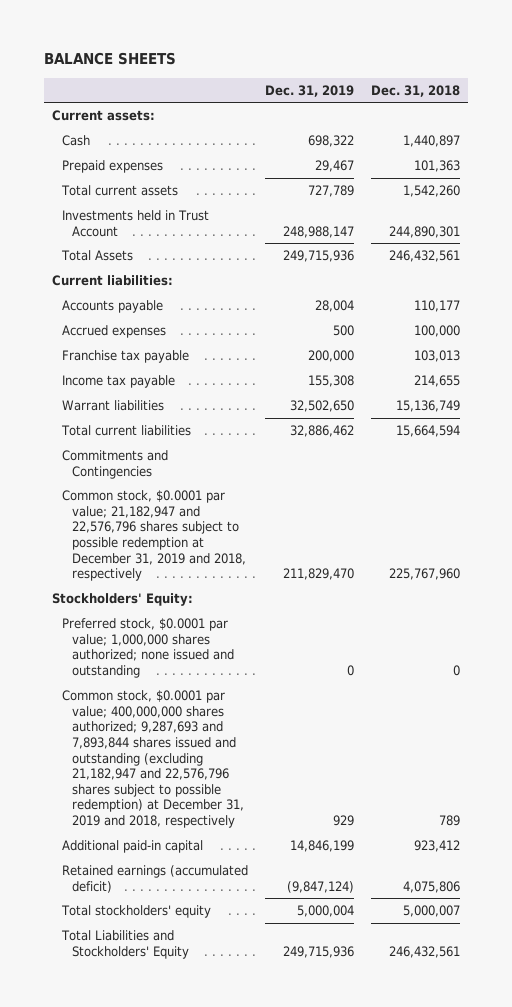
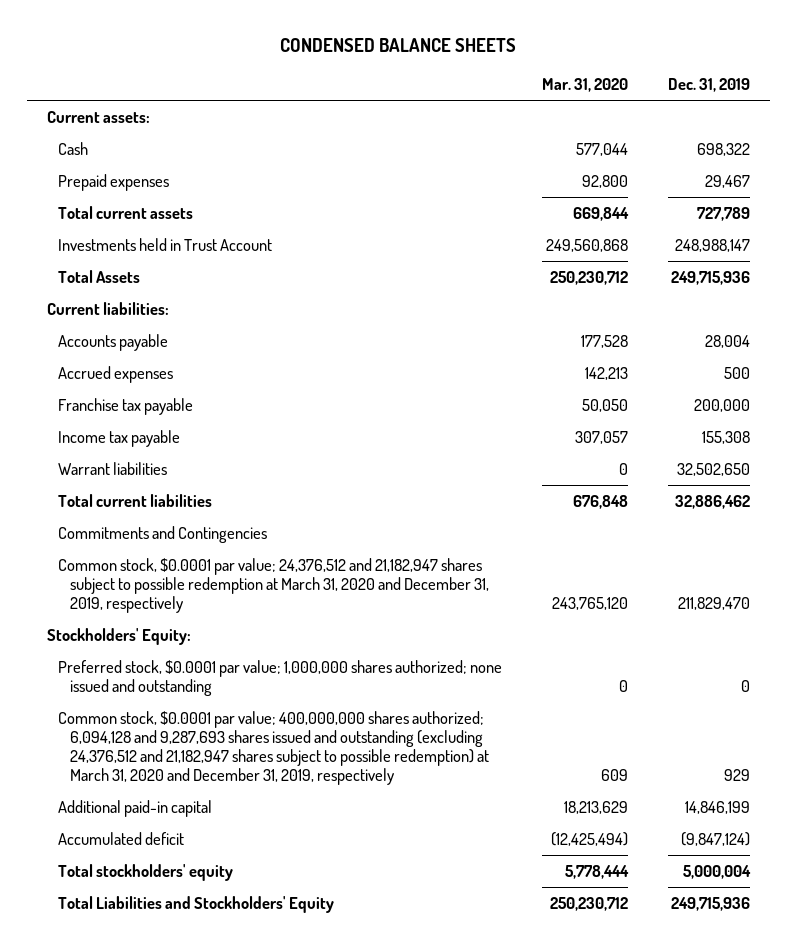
- BALANCE SHEETS
+ CONDENSED BALANCE SHEETS
- | Dec. 31, 2019 | Dec. 31, 2018
+ | Mar. 31, 2020 | Dec. 31, 2019
- Common stock, $0.0001 par value; 21,182,947 and 22,576,796 shares subject to possible redemption at December 31, 2019 and 2018, respectively | 211,829,470 | 225,767,960
+ Common stock, $0.0001 par value; 24,376,512 and 21,182,947 shares subject to possible redemption at March 31, 2020 and December 31, 2019, respectively | 243,765,120 | 211,829,470
- Common stock, $0.0001 par value; 400,000,000 shares authorized; 9,287,693 and 7,893,844 shares issued and outstanding (excluding 21,182,947 and 22,576,796 shares subject to possible redemption) at December 31, 2019 and 2018, respectively | 929 | 789
+ Common stock, $0.0001 par value; 400,000,000 shares authorized; 6,094,128 and 9,287,693 shares issued and outstanding (excluding 24,376,512 and 21,182,947 shares subject to possible redemption) at March 31, 2020 and December 31, 2019, respectively | 609 | 929
- Retained earnings (accumulated deficit) | (9,847,124) | 4,075,806
+ Accumulated deficit | (12,425,494) | (9,847,124)

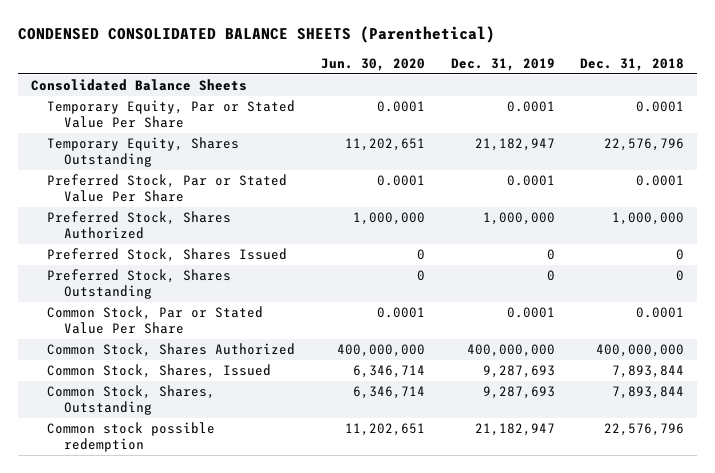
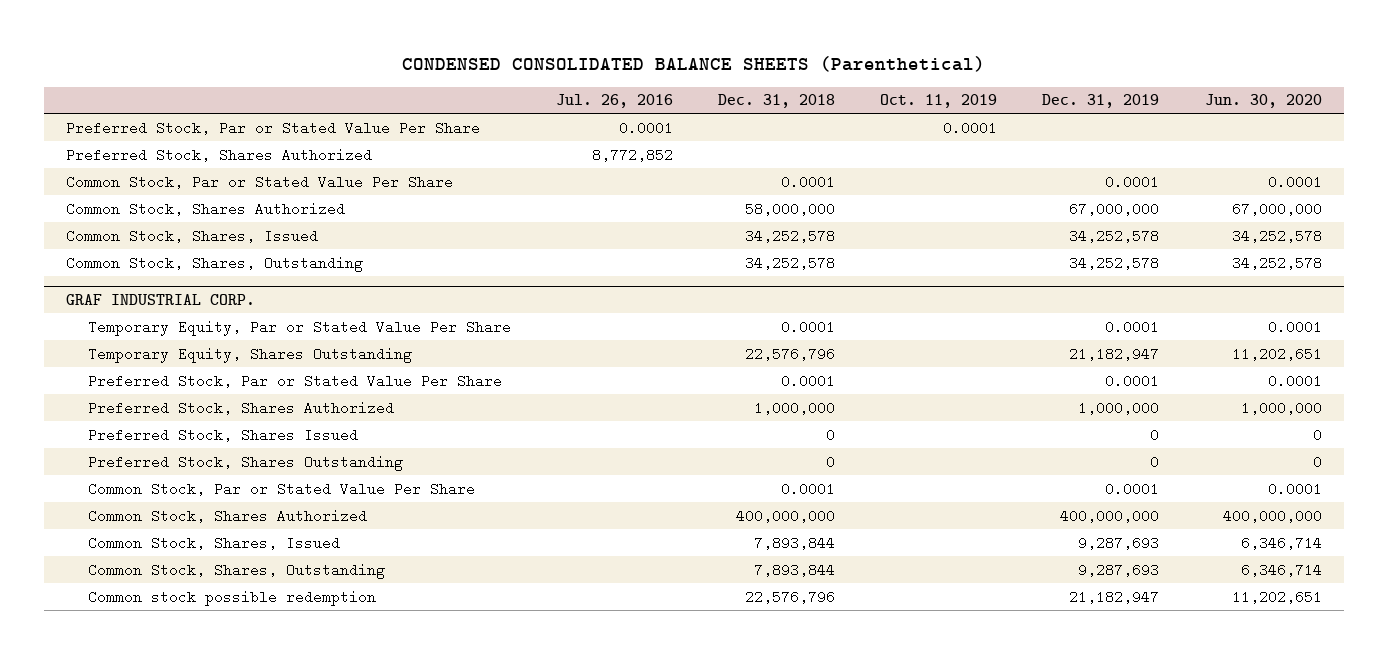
- | Jun. 30, 2020 | Dec. 31, 2019 | Dec. 31, 2018
+ | Jul. 26, 2016 | Dec. 31, 2018 | Oct. 11, 2019 | Dec. 31, 2019 | Jun. 30, 2020
- Consolidated Balance Sheets
+ Preferred Stock, Par or Stated Value Per Share | 0.0001 | | 0.0001 | |
+ Preferred Stock, Shares Authorized | 8,772,852 | | | |
+ Common Stock, Par or Stated Value Per Share | | 0.0001 | | 0.0001 | 0.0001
+ Common Stock, Shares Authorized | | 58,000,000 | | 67,000,000 | 67,000,000
+ Common Stock, Shares, Issued | | 34,252,578 | | 34,252,578 | 34,252,578
+ Common Stock, Shares, Outstanding | | 34,252,578 | | 34,252,578 | 34,252,578
+ GRAF INDUSTRIAL CORP.

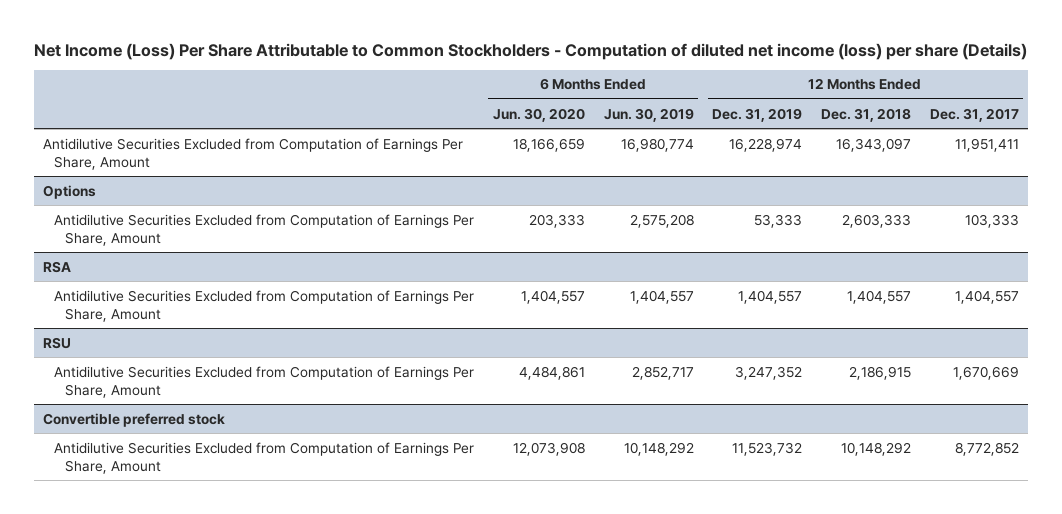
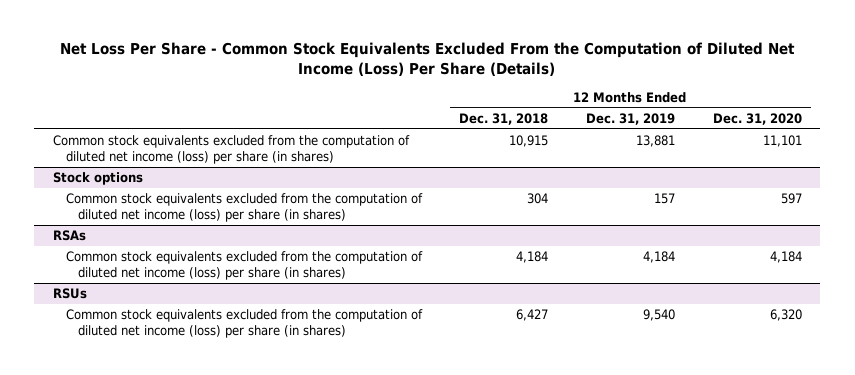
- Net Income (Loss) Per Share Attributable to Common Stockholders - Computation of diluted net income (loss) per share (Details)
+ Net Loss Per Share - Common Stock Equivalents Excluded From the Computation of Diluted Net Income (Loss) Per Share (Details)
- | 6 Months Ended Jun. 30, 2020 | 6 Months Ended Jun. 30, 2019 | 12 Months Ended Dec. 31, 2019 | 12 Months Ended Dec. 31, 2018 | 12 Months Ended Dec. 31, 2017
+ | 12 Months Ended Dec. 31, 2018 | 12 Months Ended Dec. 31, 2019 | 12 Months Ended Dec. 31, 2020
- Antidilutive Securities Excluded from Computation of Earnings Per Share, Amount | 18,166,659 | 16,980,774 | 16,228,974 | 16,343,097 | 11,951,411
- Options
- Antidilutive Securities Excluded from Computation of Earnings Per Share, Amount | 203,333 | 2,575,208 | 53,333 | 2,603,333 | 103,333
- RSA
- Antidilutive Securities Excluded from Computation of Earnings Per Share, Amount | 1,404,557 | 1,404,557 | 1,404,557 | 1,404,557 | 1,404,557
- RSU
- Antidilutive Securities Excluded from Computation of Earnings Per Share, Amount | 4,484,861 | 2,852,717 | 3,247,352 | 2,186,915 | 1,670,669
- Convertible preferred stock
- Antidilutive Securities Excluded from Computation of Earnings Per Share, Amount | 12,073,908 | 10,148,292 | 11,523,732 | 10,148,292 | 8,772,852
+ Common stock equivalents excluded from the computation of diluted net income (loss) per share (in shares) | 10,915 | 13,881 | 11,101
+ Stock options
+ Common stock equivalents excluded from the computation of diluted net income (loss) per share (in shares) | 304 | 157 | 597
+ RSAs
+ Common stock equivalents excluded from the computation of diluted net income (loss) per share (in shares) | 4,184 | 4,184 | 4,184
+ RSUs
+ Common stock equivalents excluded from the computation of diluted net income (loss) per share (in shares) | 6,427 | 9,540 | 6,320

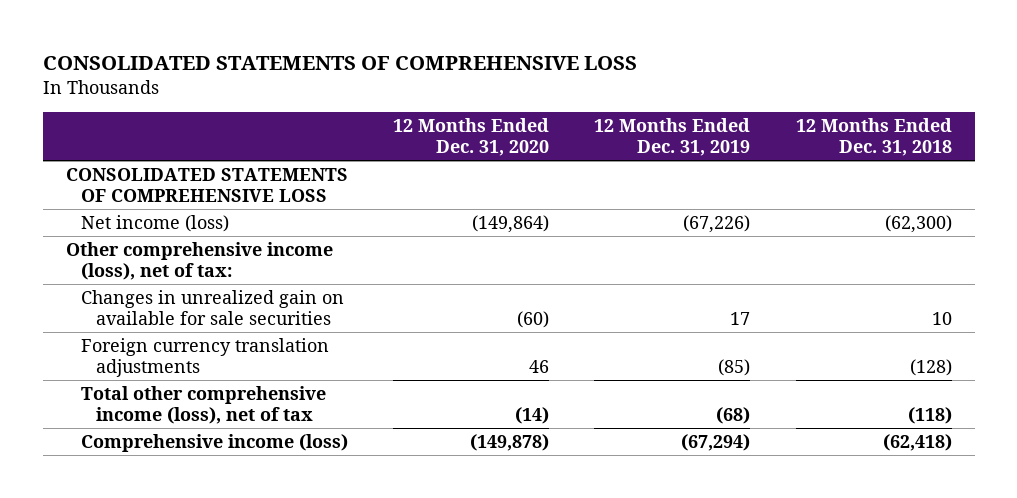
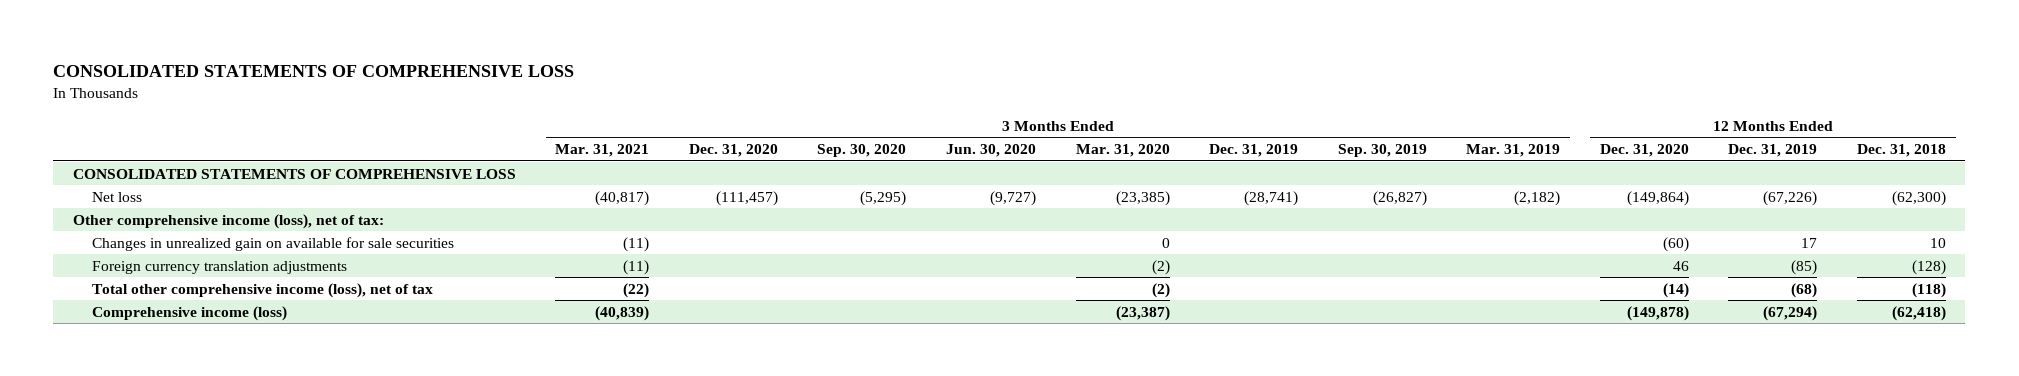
- | 12 Months Ended Dec. 31, 2020 | 12 Months Ended Dec. 31, 2019 | 12 Months Ended Dec. 31, 2018
+ | 3 Months Ended Mar. 31, 2021 | 3 Months Ended Dec. 31, 2020 | 3 Months Ended Sep. 30, 2020 | 3 Months Ended Jun. 30, 2020 | 3 Months Ended Mar. 31, 2020 | 3 Months Ended Dec. 31, 2019 | 3 Months Ended Sep. 30, 2019 | 3 Months Ended Mar. 31, 2019 | 12 Months Ended Dec. 31, 2020 | 12 Months Ended Dec. 31, 2019 | 12 Months Ended Dec. 31, 2018
- Net income (loss) | (149,864) | (67,226) | (62,300)
+ Net loss | (40,817) | (111,457) | (5,295) | (9,727) | (23,385) | (28,741) | (26,827) | (2,182) | (149,864) | (67,226) | (62,300)

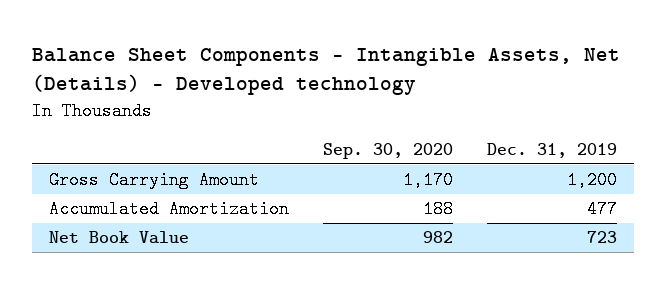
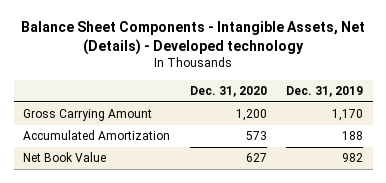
- | Sep. 30, 2020 | Dec. 31, 2019
+ | Dec. 31, 2020 | Dec. 31, 2019
- Gross Carrying Amount | 1,170 | 1,200
- Accumulated Amortization | 188 | 477
- Net Book Value | 982 | 723
+ Gross Carrying Amount | 1,200 | 1,170
+ Accumulated Amortization | 573 | 188
+ Net Book Value | 627 | 982

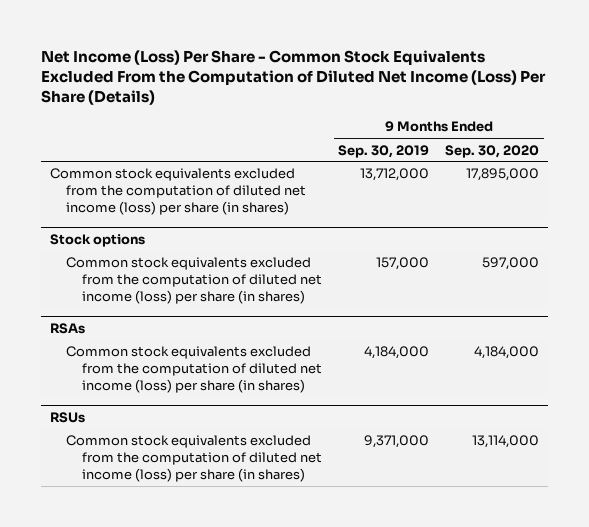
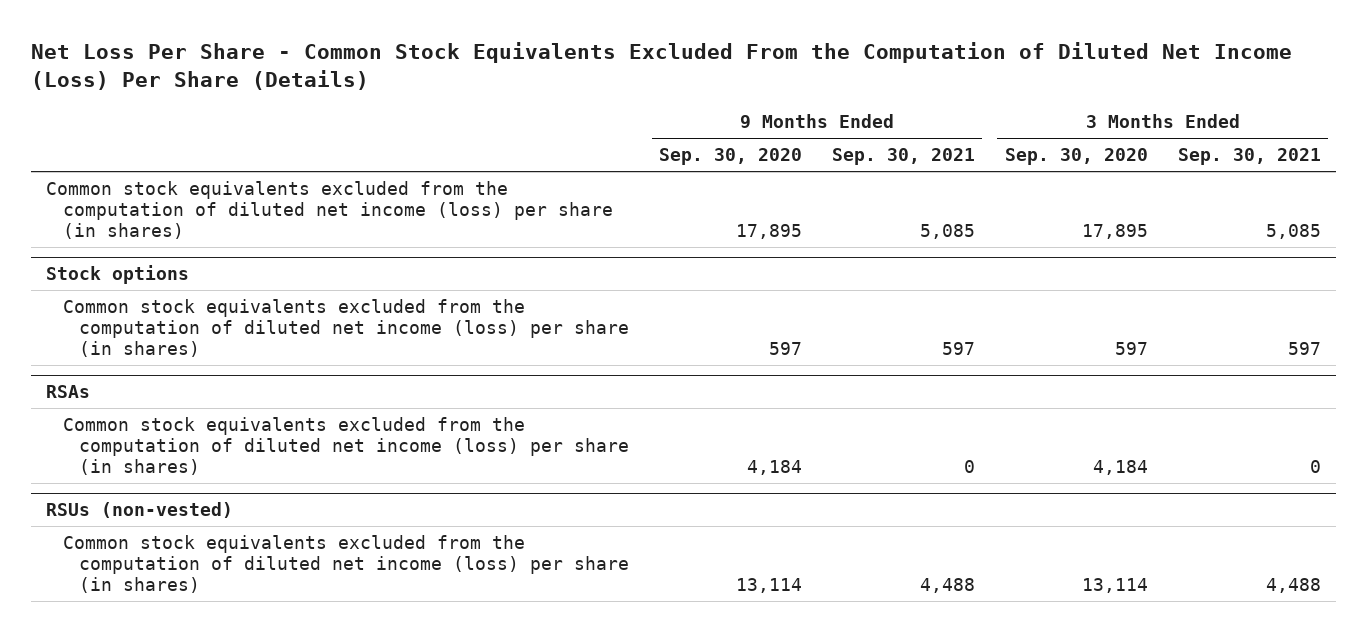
- Net Income (Loss) Per Share - Common Stock Equivalents Excluded From the Computation of Diluted Net Income (Loss) Per Share (Details)
+ Net Loss Per Share - Common Stock Equivalents Excluded From the Computation of Diluted Net Income (Loss) Per Share (Details)
- | 9 Months Ended Sep. 30, 2019 | 9 Months Ended Sep. 30, 2020
+ | 9 Months Ended Sep. 30, 2020 | 9 Months Ended Sep. 30, 2021 | 3 Months Ended Sep. 30, 2020 | 3 Months Ended Sep. 30, 2021
- Common stock equivalents excluded from the computation of diluted net income (loss) per share (in shares) | 13,712,000 | 17,895,000
+ Common stock equivalents excluded from the computation of diluted net income (loss) per share (in shares) | 17,895 | 5,085 | 17,895 | 5,085
@ Stock options
- Common stock equivalents excluded from the computation of diluted net income (loss) per share (in shares) | 157,000 | 597,000
+ Common stock equivalents excluded from the computation of diluted net income (loss) per share (in shares) | 597 | 597 | 597 | 597
@ RSAs
- Common stock equivalents excluded from the computation of diluted net income (loss) per share (in shares) | 4,184,000 | 4,184,000
- RSUs
- Common stock equivalents excluded from the computation of diluted net income (loss) per share (in shares) | 9,371,000 | 13,114,000
@ RSAs
+ Common stock equivalents excluded from the computation of diluted net income (loss) per share (in shares) | 4,184 | 0 | 4,184 | 0
+ RSUs (non-vested)
+ Common stock equivalents excluded from the computation of diluted net income (loss) per share (in shares) | 13,114 | 4,488 | 13,114 | 4,488

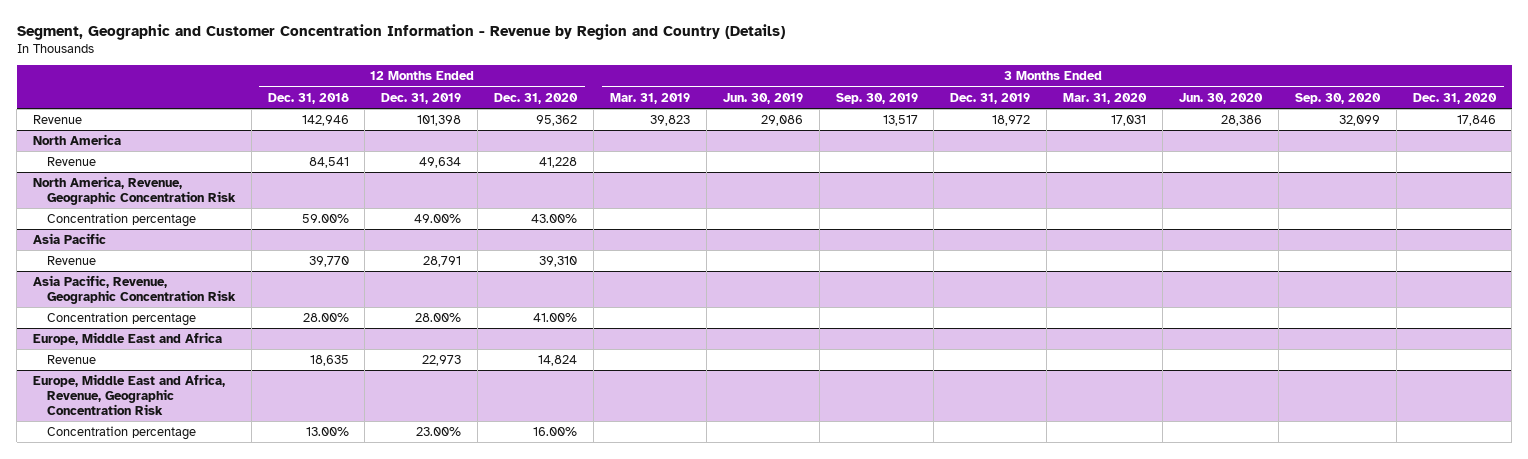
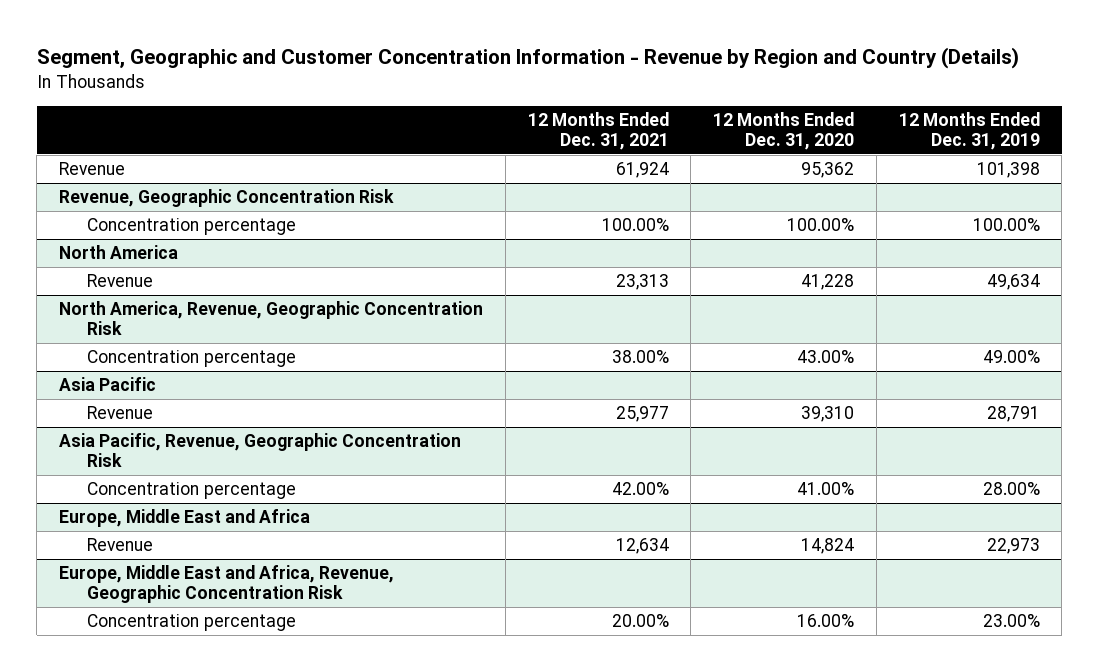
- | 12 Months Ended Dec. 31, 2018 | 12 Months Ended Dec. 31, 2019 | 12 Months Ended Dec. 31, 2020 | 3 Months Ended Mar. 31, 2019 | 3 Months Ended Jun. 30, 2019 | 3 Months Ended Sep. 30, 2019 | 3 Months Ended Dec. 31, 2019 | 3 Months Ended Mar. 31, 2020 | 3 Months Ended Jun. 30, 2020 | 3 Months Ended Sep. 30, 2020 | 3 Months Ended Dec. 31, 2020
+ | 12 Months Ended Dec. 31, 2021 | 12 Months Ended Dec. 31, 2020 | 12 Months Ended Dec. 31, 2019
+ Revenue, Geographic Concentration Risk
+ Concentration percentage | 100.00% | 100.00% | 100.00%

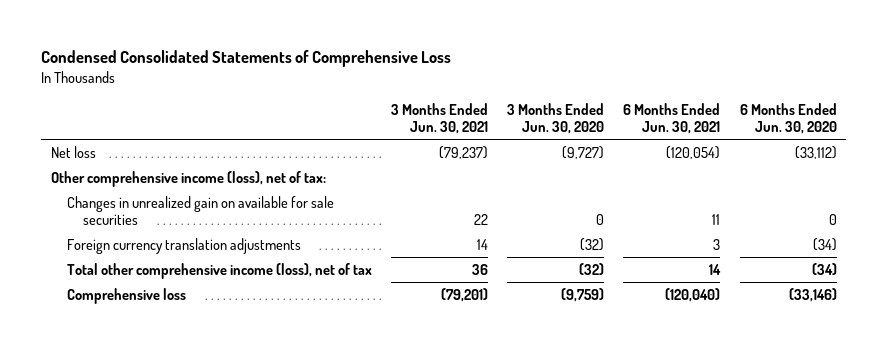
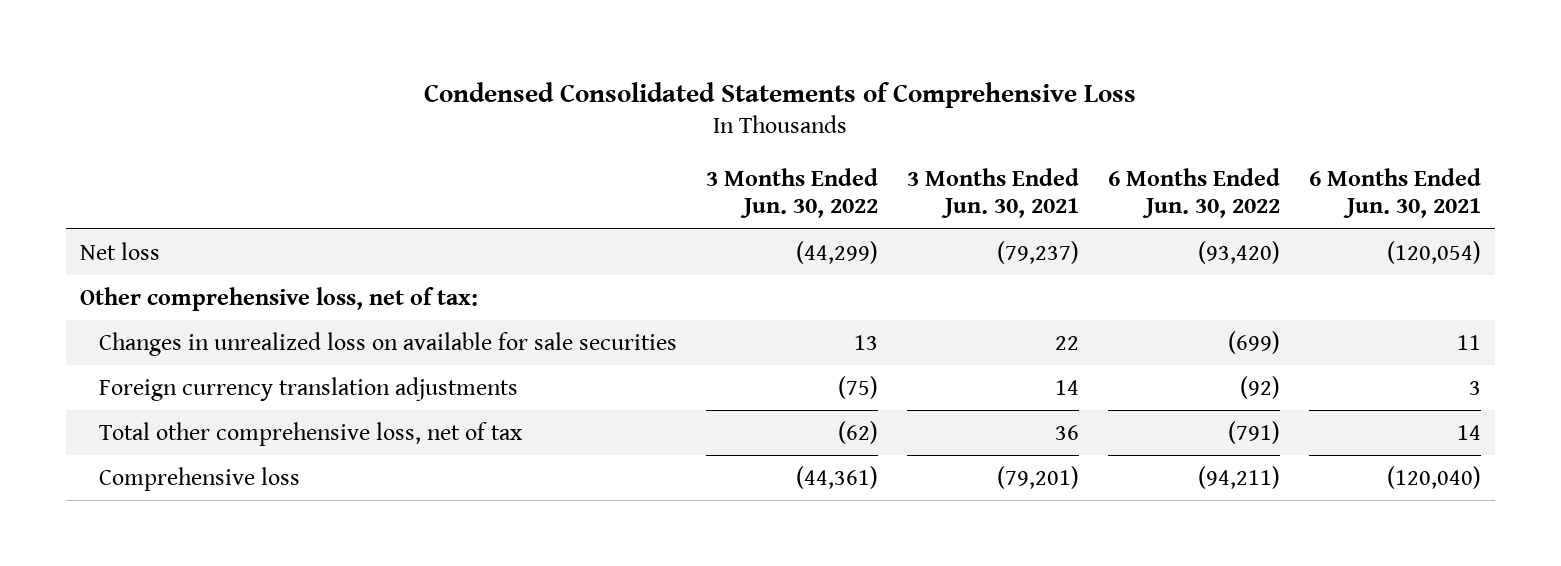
- | 3 Months Ended Jun. 30, 2021 | 3 Months Ended Jun. 30, 2020 | 6 Months Ended Jun. 30, 2021 | 6 Months Ended Jun. 30, 2020
+ | 3 Months Ended Jun. 30, 2022 | 3 Months Ended Jun. 30, 2021 | 6 Months Ended Jun. 30, 2022 | 6 Months Ended Jun. 30, 2021
- Other comprehensive income (loss), net of tax:
- Changes in unrealized gain on available for sale securities | 22 | 0 | 11 | 0
+ Other comprehensive loss, net of tax:
+ Changes in unrealized loss on available for sale securities | 13 | 22 | (699) | 11
- Total other comprehensive income (loss), net of tax | 36 | (32) | 14 | (34)
+ Total other comprehensive loss, net of tax | (62) | 36 | (791) | 14

